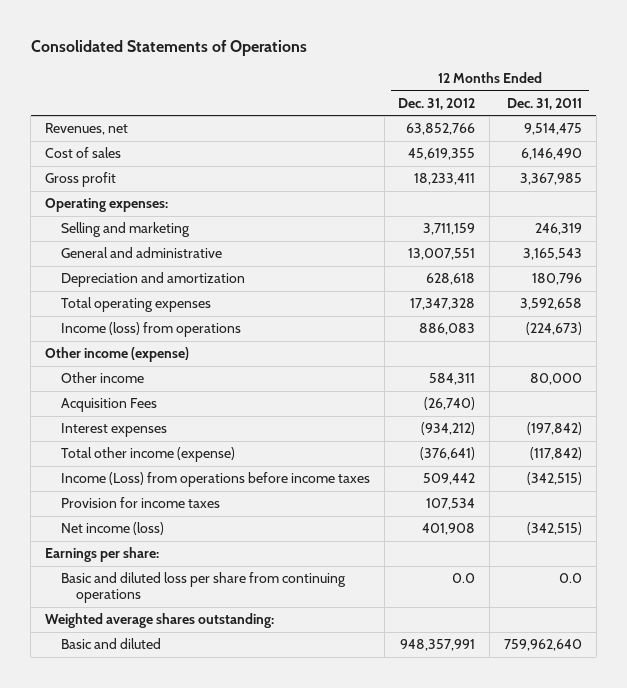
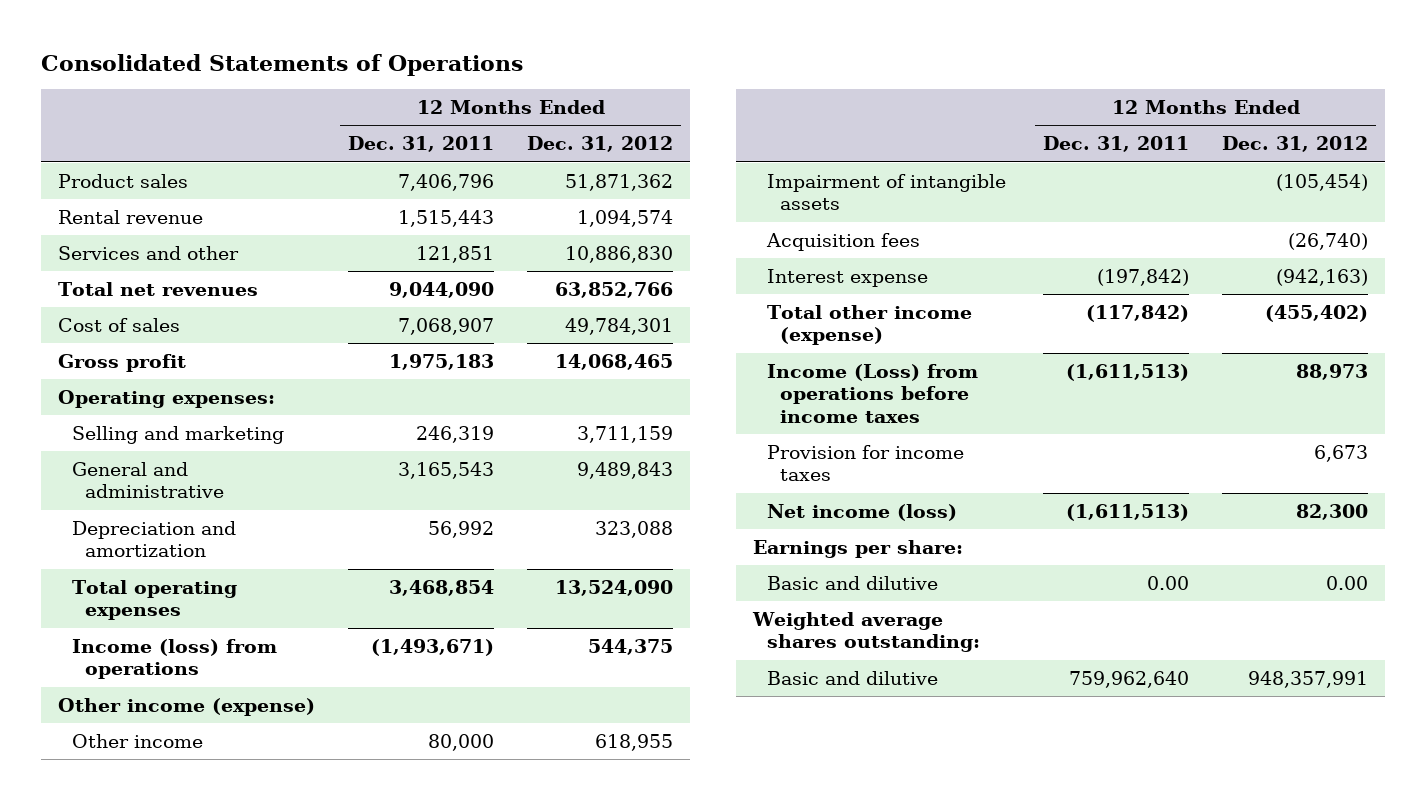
- | 12 Months Ended Dec. 31, 2012 | 12 Months Ended Dec. 31, 2011
+ | 12 Months Ended Dec. 31, 2011 | 12 Months Ended Dec. 31, 2012
- Revenues, net | 63,852,766 | 9,514,475
- Cost of sales | 45,619,355 | 6,146,490
- Gross profit | 18,233,411 | 3,367,985
+ Product sales | 7,406,796 | 51,871,362
+ Rental revenue | 1,515,443 | 1,094,574
+ Services and other | 121,851 | 10,886,830
+ Total net revenues | 9,044,090 | 63,852,766
+ Cost of sales | 7,068,907 | 49,784,301
+ Gross profit | 1,975,183 | 14,068,465
- General and administrative | 13,007,551 | 3,165,543
- Depreciation and amortization | 628,618 | 180,796
- Total operating expenses | 17,347,328 | 3,592,658
- Income (loss) from operations | 886,083 | (224,673)
+ General and administrative | 3,165,543 | 9,489,843
+ Depreciation and amortization | 56,992 | 323,088
+ Total operating expenses | 3,468,854 | 13,524,090
+ Income (loss) from operations | (1,493,671) | 544,375
- Other income | 584,311 | 80,000
- Acquisition Fees | (26,740) |
- Interest expenses | (934,212) | (197,842)
- Total other income (expense) | (376,641) | (117,842)
- Income (Loss) from operations before income taxes | 509,442 | (342,515)
- Provision for income taxes | 107,534 |
- Net income (loss) | 401,908 | (342,515)
+ Other income | 80,000 | 618,955
+ Impairment of intangible assets | | (105,454)
+ Acquisition fees | | (26,740)
+ Interest expense | (197,842) | (942,163)
+ Total other income (expense) | (117,842) | (455,402)
+ Income (Loss) from operations before income taxes | (1,611,513) | 88,973
+ Provision for income taxes | | 6,673
+ Net income (loss) | (1,611,513) | 82,300
- Basic and diluted loss per share from continuing operations | 0.0 | 0.0
+ Basic and dilutive | 0.00 | 0.00
- Basic and diluted | 948,357,991 | 759,962,640
+ Basic and dilutive | 759,962,640 | 948,357,991

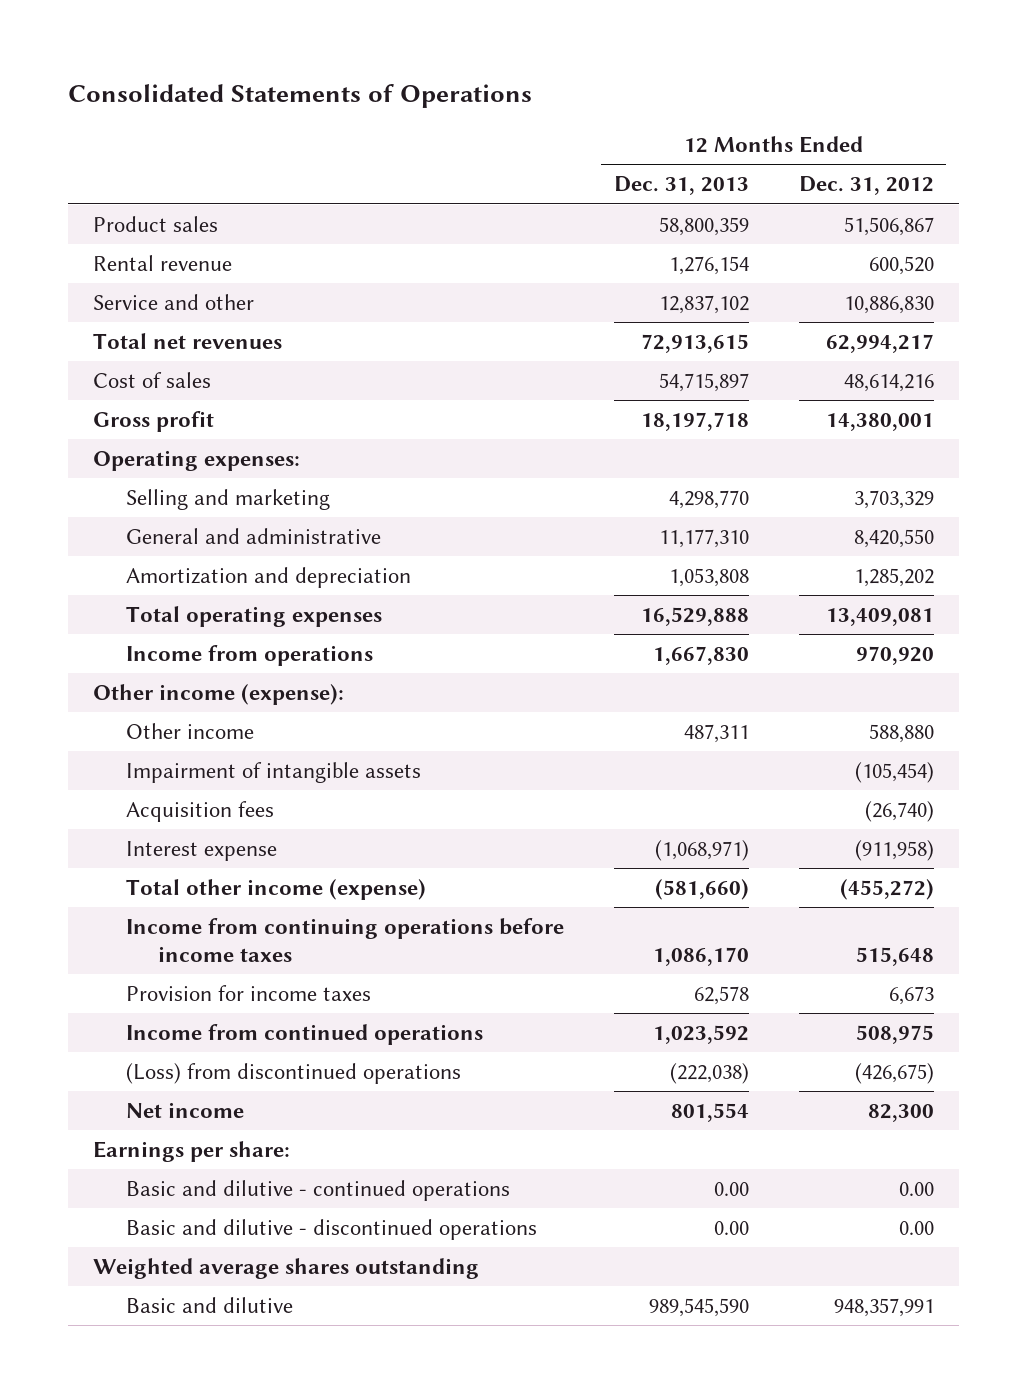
- | 12 Months Ended Dec. 31, 2011 | 12 Months Ended Dec. 31, 2012
+ | 12 Months Ended Dec. 31, 2013 | 12 Months Ended Dec. 31, 2012
- Product sales | 7,406,796 | 51,871,362
- Rental revenue | 1,515,443 | 1,094,574
- Services and other | 121,851 | 10,886,830
- Total net revenues | 9,044,090 | 63,852,766
- Cost of sales | 7,068,907 | 49,784,301
- Gross profit | 1,975,183 | 14,068,465
+ Product sales | 58,800,359 | 51,506,867
+ Rental revenue | 1,276,154 | 600,520
+ Service and other | 12,837,102 | 10,886,830
+ Total net revenues | 72,913,615 | 62,994,217
+ Cost of sales | 54,715,897 | 48,614,216
+ Gross profit | 18,197,718 | 14,380,001
- Selling and marketing | 246,319 | 3,711,159
- General and administrative | 3,165,543 | 9,489,843
- Depreciation and amortization | 56,992 | 323,088
- Total operating expenses | 3,468,854 | 13,524,090
- Income (loss) from operations | (1,493,671) | 544,375
- Other income (expense)
- Other income | 80,000 | 618,955
+ Selling and marketing | 4,298,770 | 3,703,329
+ General and administrative | 11,177,310 | 8,420,550
+ Amortization and depreciation | 1,053,808 | 1,285,202
+ Total operating expenses | 16,529,888 | 13,409,081
+ Income from operations | 1,667,830 | 970,920
+ Other income (expense):
+ Other income | 487,311 | 588,880
- Interest expense | (197,842) | (942,163)
- Total other income (expense) | (117,842) | (455,402)
- Income (Loss) from operations before income taxes | (1,611,513) | 88,973
+ Interest expense | (1,068,971) | (911,958)
+ Total other income (expense) | (581,660) | (455,272)
+ Income from continuing operations before income taxes | 1,086,170 | 515,648
- Net income (loss) | (1,611,513) | 82,300
+ Income from continued operations | 1,023,592 | 508,975
+ (Loss) from discontinued operations | (222,038) | (426,675)
+ Net income | 801,554 | 82,300
- Basic and dilutive | 0.00 | 0.00
- Weighted average shares outstanding:
+ Basic and dilutive - continued operations | 0.00 | 0.00
+ Basic and dilutive - discontinued operations | 0.00 | 0.00
+ Weighted average shares outstanding

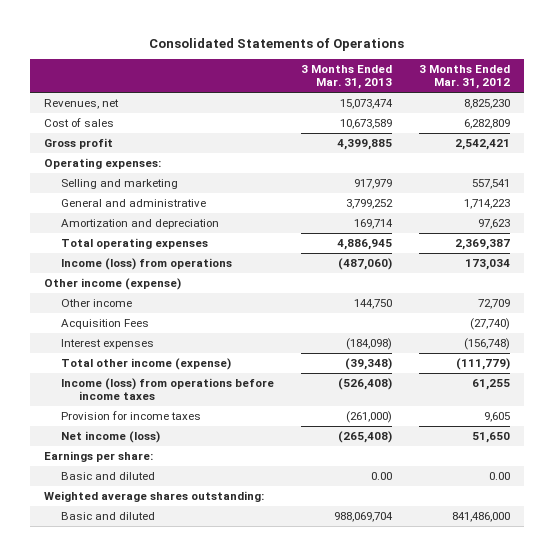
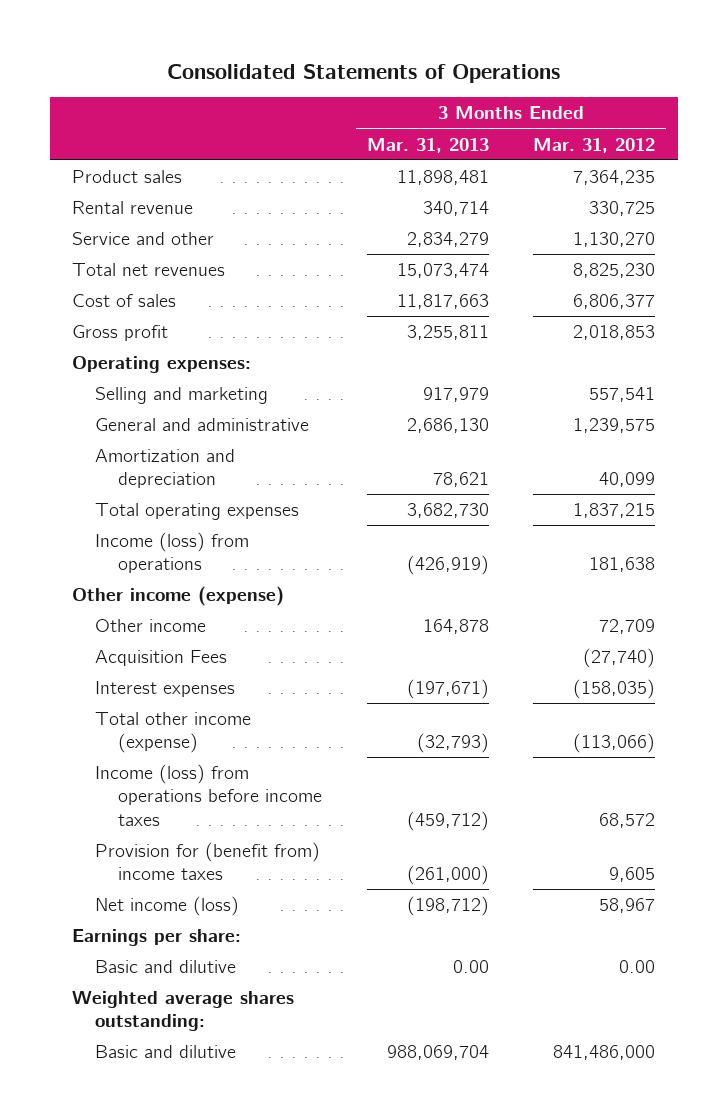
- Revenues, net | 15,073,474 | 8,825,230
- Cost of sales | 10,673,589 | 6,282,809
- Gross profit | 4,399,885 | 2,542,421
+ Product sales | 11,898,481 | 7,364,235
+ Rental revenue | 340,714 | 330,725
+ Service and other | 2,834,279 | 1,130,270
+ Total net revenues | 15,073,474 | 8,825,230
+ Cost of sales | 11,817,663 | 6,806,377
+ Gross profit | 3,255,811 | 2,018,853
- General and administrative | 3,799,252 | 1,714,223
- Amortization and depreciation | 169,714 | 97,623
- Total operating expenses | 4,886,945 | 2,369,387
- Income (loss) from operations | (487,060) | 173,034
+ General and administrative | 2,686,130 | 1,239,575
+ Amortization and depreciation | 78,621 | 40,099
+ Total operating expenses | 3,682,730 | 1,837,215
+ Income (loss) from operations | (426,919) | 181,638
- Other income | 144,750 | 72,709
+ Other income | 164,878 | 72,709
- Interest expenses | (184,098) | (156,748)
- Total other income (expense) | (39,348) | (111,779)
- Income (loss) from operations before income taxes | (526,408) | 61,255
- Provision for income taxes | (261,000) | 9,605
- Net income (loss) | (265,408) | 51,650
+ Interest expenses | (197,671) | (158,035)
+ Total other income (expense) | (32,793) | (113,066)
+ Income (loss) from operations before income taxes | (459,712) | 68,572
+ Provision for (benefit from) income taxes | (261,000) | 9,605
+ Net income (loss) | (198,712) | 58,967
- Basic and diluted | 0.00 | 0.00
+ Basic and dilutive | 0.00 | 0.00
- Basic and diluted | 988,069,704 | 841,486,000
+ Basic and dilutive | 988,069,704 | 841,486,000

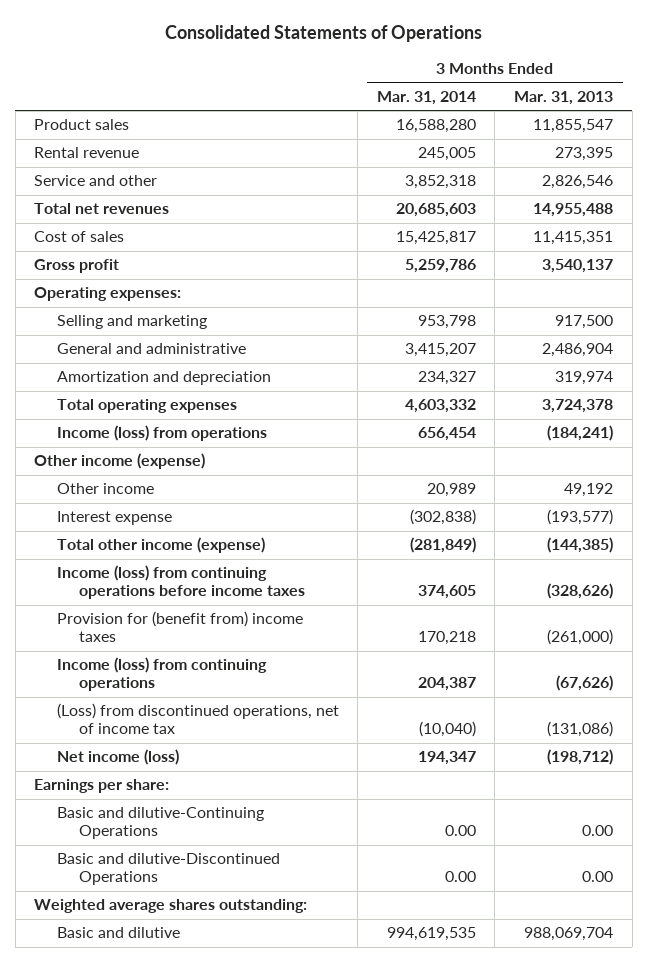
- | 3 Months Ended Mar. 31, 2013 | 3 Months Ended Mar. 31, 2012
+ | 3 Months Ended Mar. 31, 2014 | 3 Months Ended Mar. 31, 2013
- Product sales | 11,898,481 | 7,364,235
- Rental revenue | 340,714 | 330,725
- Service and other | 2,834,279 | 1,130,270
- Total net revenues | 15,073,474 | 8,825,230
- Cost of sales | 11,817,663 | 6,806,377
- Gross profit | 3,255,811 | 2,018,853
+ Product sales | 16,588,280 | 11,855,547
+ Rental revenue | 245,005 | 273,395
+ Service and other | 3,852,318 | 2,826,546
+ Total net revenues | 20,685,603 | 14,955,488
+ Cost of sales | 15,425,817 | 11,415,351
+ Gross profit | 5,259,786 | 3,540,137
- Selling and marketing | 917,979 | 557,541
- General and administrative | 2,686,130 | 1,239,575
- Amortization and depreciation | 78,621 | 40,099
- Total operating expenses | 3,682,730 | 1,837,215
- Income (loss) from operations | (426,919) | 181,638
+ Selling and marketing | 953,798 | 917,500
+ General and administrative | 3,415,207 | 2,486,904
+ Amortization and depreciation | 234,327 | 319,974
+ Total operating expenses | 4,603,332 | 3,724,378
+ Income (loss) from operations | 656,454 | (184,241)
- Other income | 164,878 | 72,709
- Acquisition Fees | | (27,740)
- Interest expenses | (197,671) | (158,035)
- Total other income (expense) | (32,793) | (113,066)
- Income (loss) from operations before income taxes | (459,712) | 68,572
+ Other income | 20,989 | 49,192
+ Interest expense | (302,838) | (193,577)
+ Total other income (expense) | (281,849) | (144,385)
+ Income (loss) from continuing operations before income taxes | 374,605 | (328,626)
+ Income (loss) from continuing operations | 204,387 | (67,626)
+ (Loss) from discontinued operations, net of income tax | (10,040) | (131,086)
- Basic and dilutive | 0.00 | 0.00
+ Basic and dilutive-Continuing Operations | 0.00 | 0.00
+ Basic and dilutive-Discontinued Operations | 0.00 | 0.00

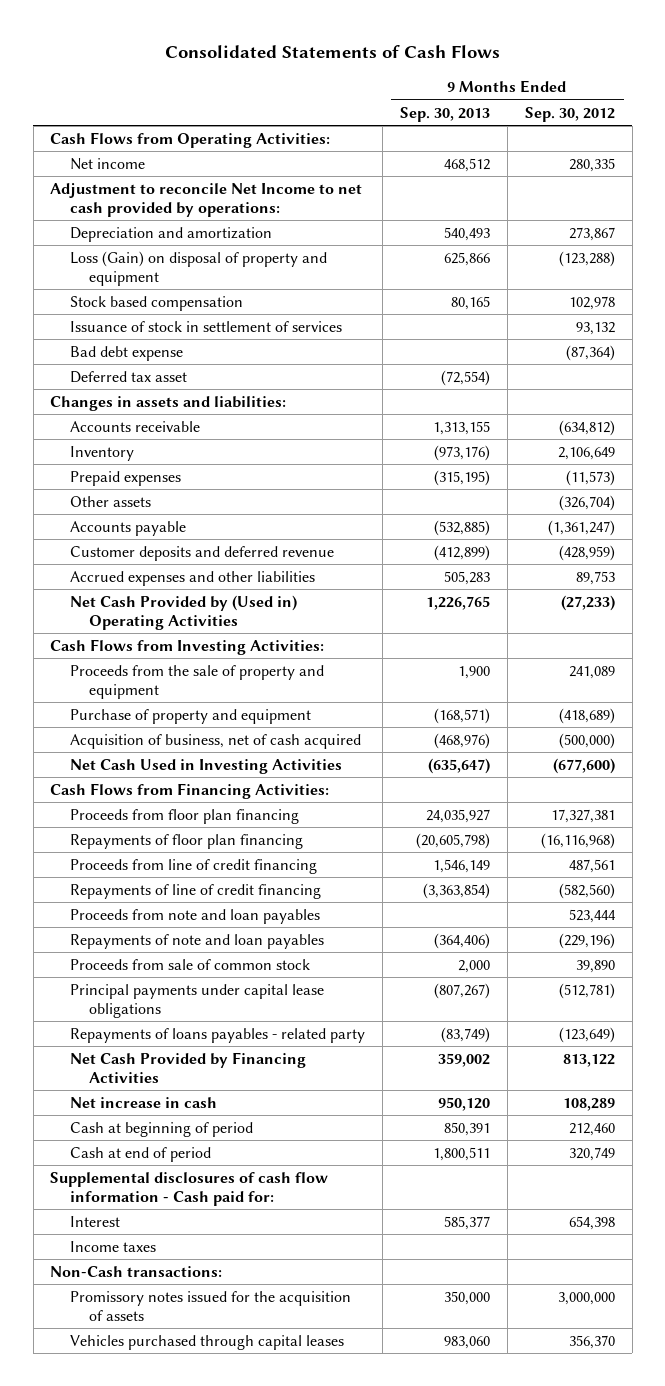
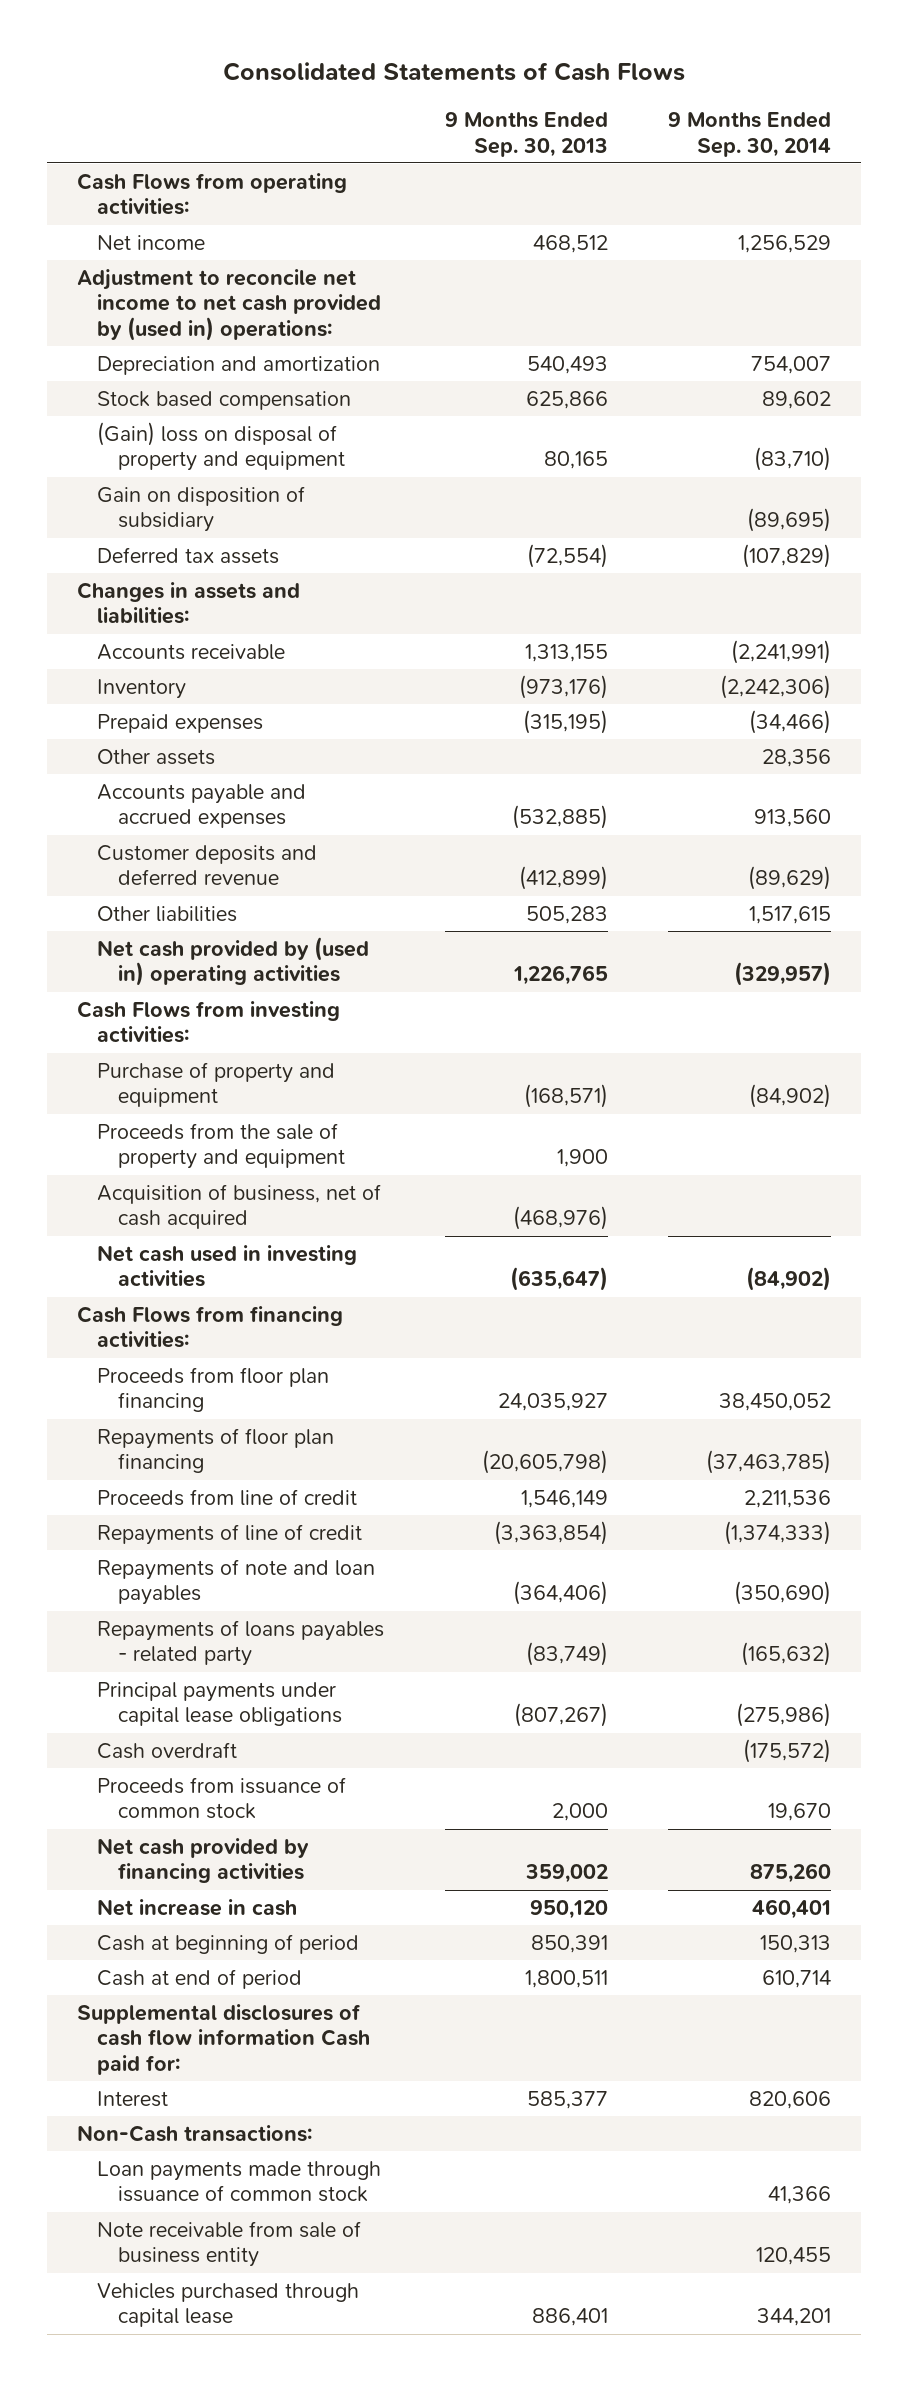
- | 9 Months Ended Sep. 30, 2013 | 9 Months Ended Sep. 30, 2012
+ | 9 Months Ended Sep. 30, 2013 | 9 Months Ended Sep. 30, 2014
- Cash Flows from Operating Activities:
+ Cash Flows from operating activities:
- Adjustment to reconcile Net Income to net cash provided by operations:
+ Adjustment to reconcile net income to net cash provided by (used in) operations:
- Loss (Gain) on disposal of property and equipment | 625,866 | (123,288)
- Stock based compensation | 80,165 | 102,978
- Issuance of stock in settlement of services | | 93,132
- Bad debt expense | | (87,364)
- Deferred tax asset | (72,554) |
+ Stock based compensation | 625,866 | 89,602
+ (Gain) loss on disposal of property and equipment | 80,165 | (83,710)
+ Gain on disposition of subsidiary | | (89,695)
+ Deferred tax assets | (72,554) | (107,829)
- Accounts payable | (532,885) | (1,361,247)
+ Accounts payable and accrued expenses | (532,885) | 913,560
- Accrued expenses and other liabilities | 505,283 | 89,753
- Net Cash Provided by (Used in) Operating Activities | 1,226,765 | (27,233)
- Cash Flows from Investing Activities:
+ Other liabilities | 505,283 | 1,517,615
+ Net cash provided by (used in) operating activities | 1,226,765 | (329,957)
+ Cash Flows from investing activities:
moved down: Proceeds from the sale of property and equipment | 1,900 |
- Net Cash Used in Investing Activities | (635,647) | (677,600)
- Cash Flows from Financing Activities:
+ Net cash used in investing activities | (635,647) | (84,902)
+ Cash Flows from financing activities:
- Proceeds from line of credit financing | 1,546,149 | 487,561
- Repayments of line of credit financing | (3,363,854) | (582,560)
- Proceeds from note and loan payables | | 523,444
+ Proceeds from line of credit | 1,546,149 | 2,211,536
+ Repayments of line of credit | (3,363,854) | (1,374,333)
- Proceeds from sale of common stock | 2,000 | 39,890
- Net Cash Provided by Financing Activities | 359,002 | 813,122
moved down: Principal payments under capital lease obligations | (807,267) | (275,986)
+ Cash overdraft | | (175,572)
+ Proceeds from issuance of common stock | 2,000 | 19,670
+ Net cash provided by financing activities | 359,002 | 875,260
- Supplemental disclosures of cash flow information - Cash paid for:
+ Supplemental disclosures of cash flow information Cash paid for:
- Income taxes
- Promissory notes issued for the acquisition of assets | 350,000 | 3,000,000
- Vehicles purchased through capital leases | 983,060 | 356,370
+ Loan payments made through issuance of common stock | | 41,366
+ Note receivable from sale of business entity | | 120,455
+ Vehicles purchased through capital lease | 886,401 | 344,201

